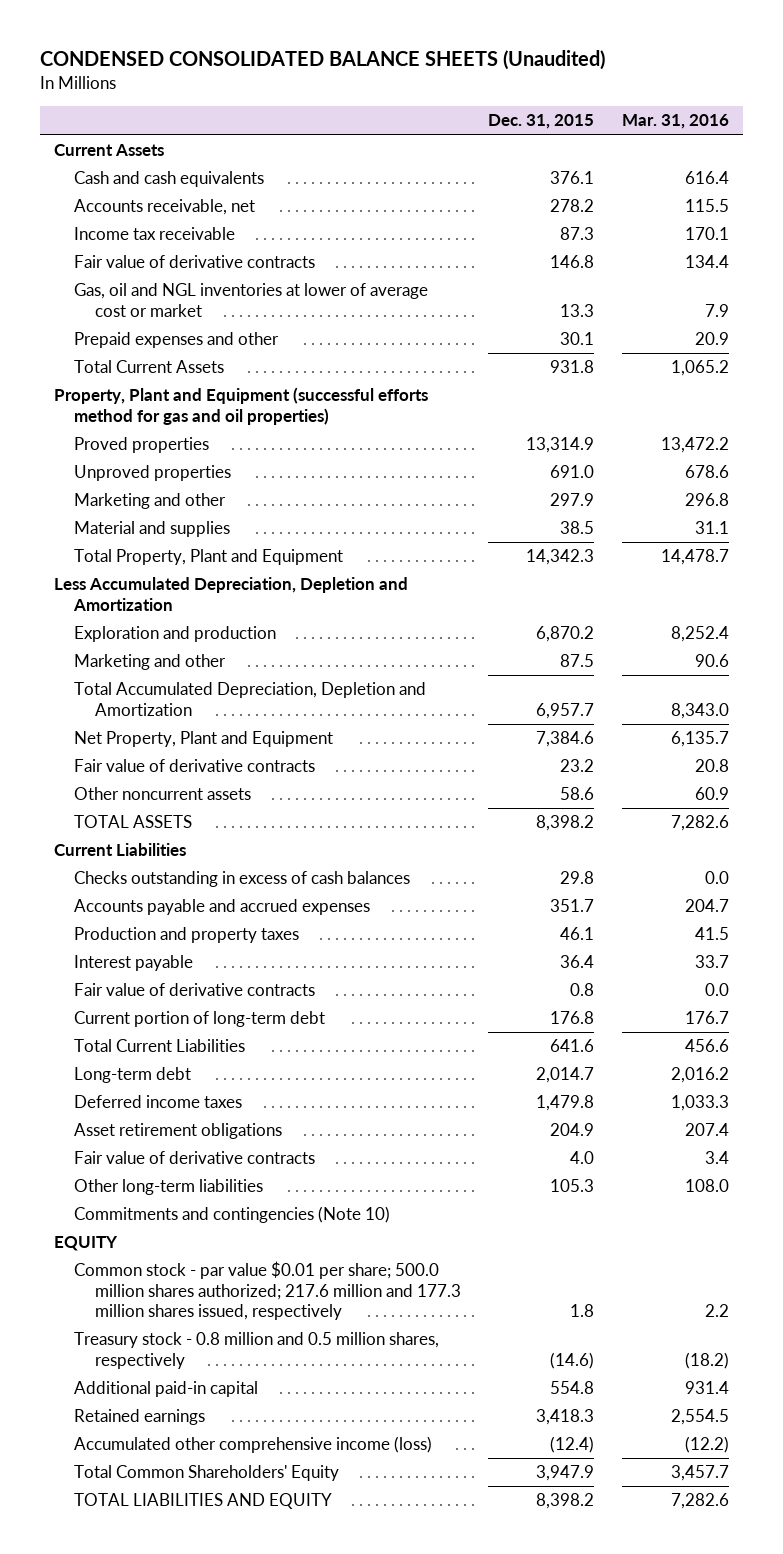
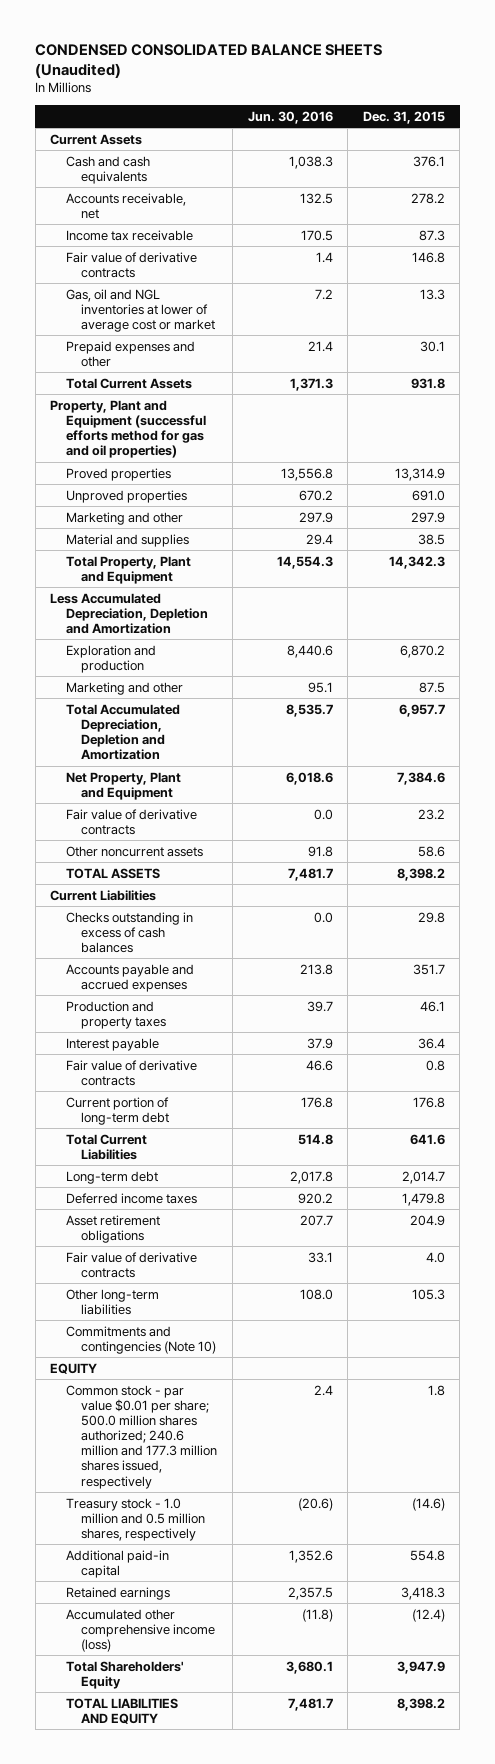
- | Dec. 31, 2015 | Mar. 31, 2016
+ | Jun. 30, 2016 | Dec. 31, 2015
- Common stock - par value $0.01 per share; 500.0 million shares authorized; 217.6 million and 177.3 million shares issued, respectively | 1.8 | 2.2
- Treasury stock - 0.8 million and 0.5 million shares, respectively | (14.6) | (18.2)
+ Common stock - par value $0.01 per share; 500.0 million shares authorized; 240.6 million and 177.3 million shares issued, respectively | 2.4 | 1.8
+ Treasury stock - 1.0 million and 0.5 million shares, respectively | (20.6) | (14.6)
- Total Common Shareholders' Equity | 3,947.9 | 3,457.7
+ Total Shareholders' Equity | 3,680.1 | 3,947.9

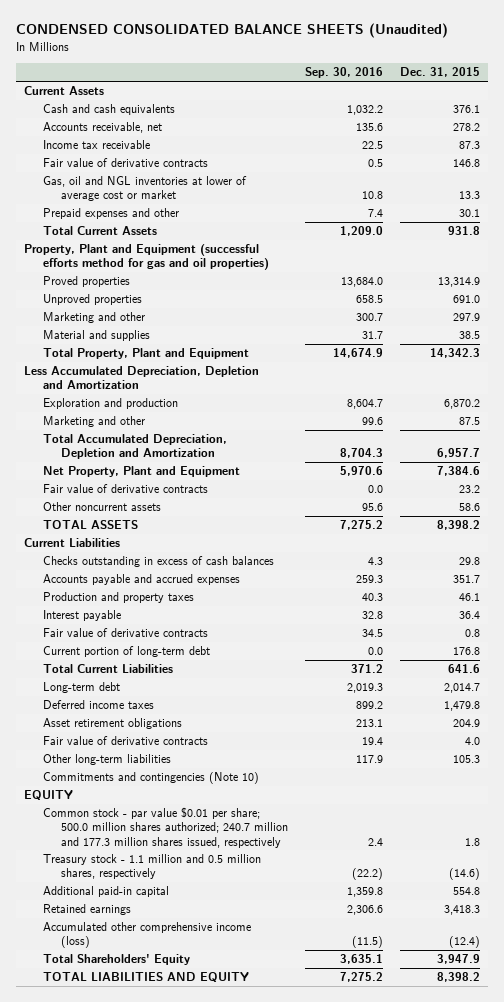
- | Jun. 30, 2016 | Dec. 31, 2015
+ | Sep. 30, 2016 | Dec. 31, 2015
- Common stock - par value $0.01 per share; 500.0 million shares authorized; 240.6 million and 177.3 million shares issued, respectively | 2.4 | 1.8
- Treasury stock - 1.0 million and 0.5 million shares, respectively | (20.6) | (14.6)
+ Common stock - par value $0.01 per share; 500.0 million shares authorized; 240.7 million and 177.3 million shares issued, respectively | 2.4 | 1.8
+ Treasury stock - 1.1 million and 0.5 million shares, respectively | (22.2) | (14.6)

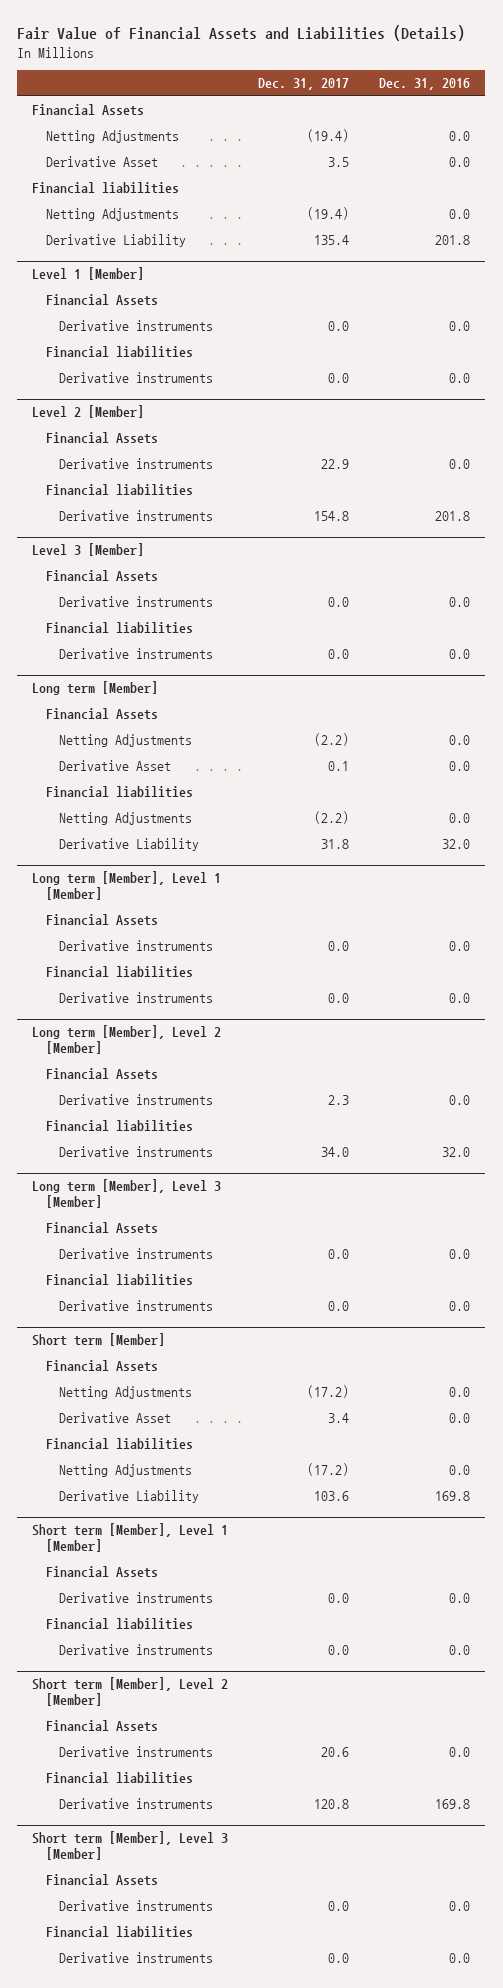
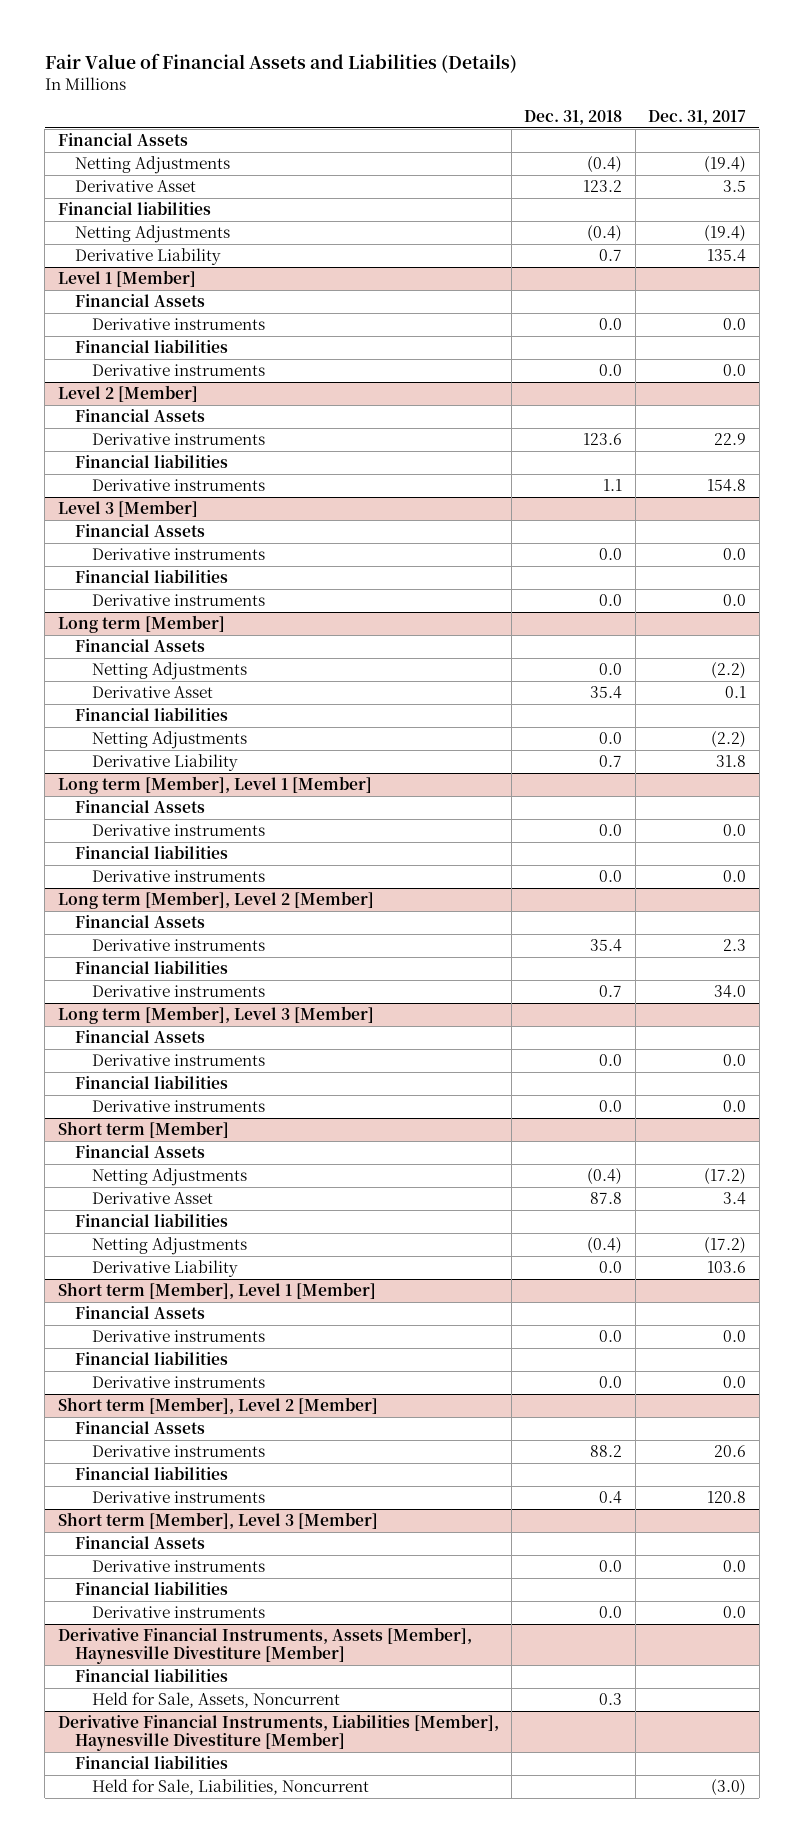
- | Dec. 31, 2017 | Dec. 31, 2016
+ | Dec. 31, 2018 | Dec. 31, 2017
+ Derivative Financial Instruments, Assets [Member], Haynesville Divestiture [Member]
+ Financial liabilities
+ Held for Sale, Assets, Noncurrent | 0.3 |
+ Derivative Financial Instruments, Liabilities [Member], Haynesville Divestiture [Member]
+ Financial liabilities
+ Held for Sale, Liabilities, Noncurrent | | (3.0)

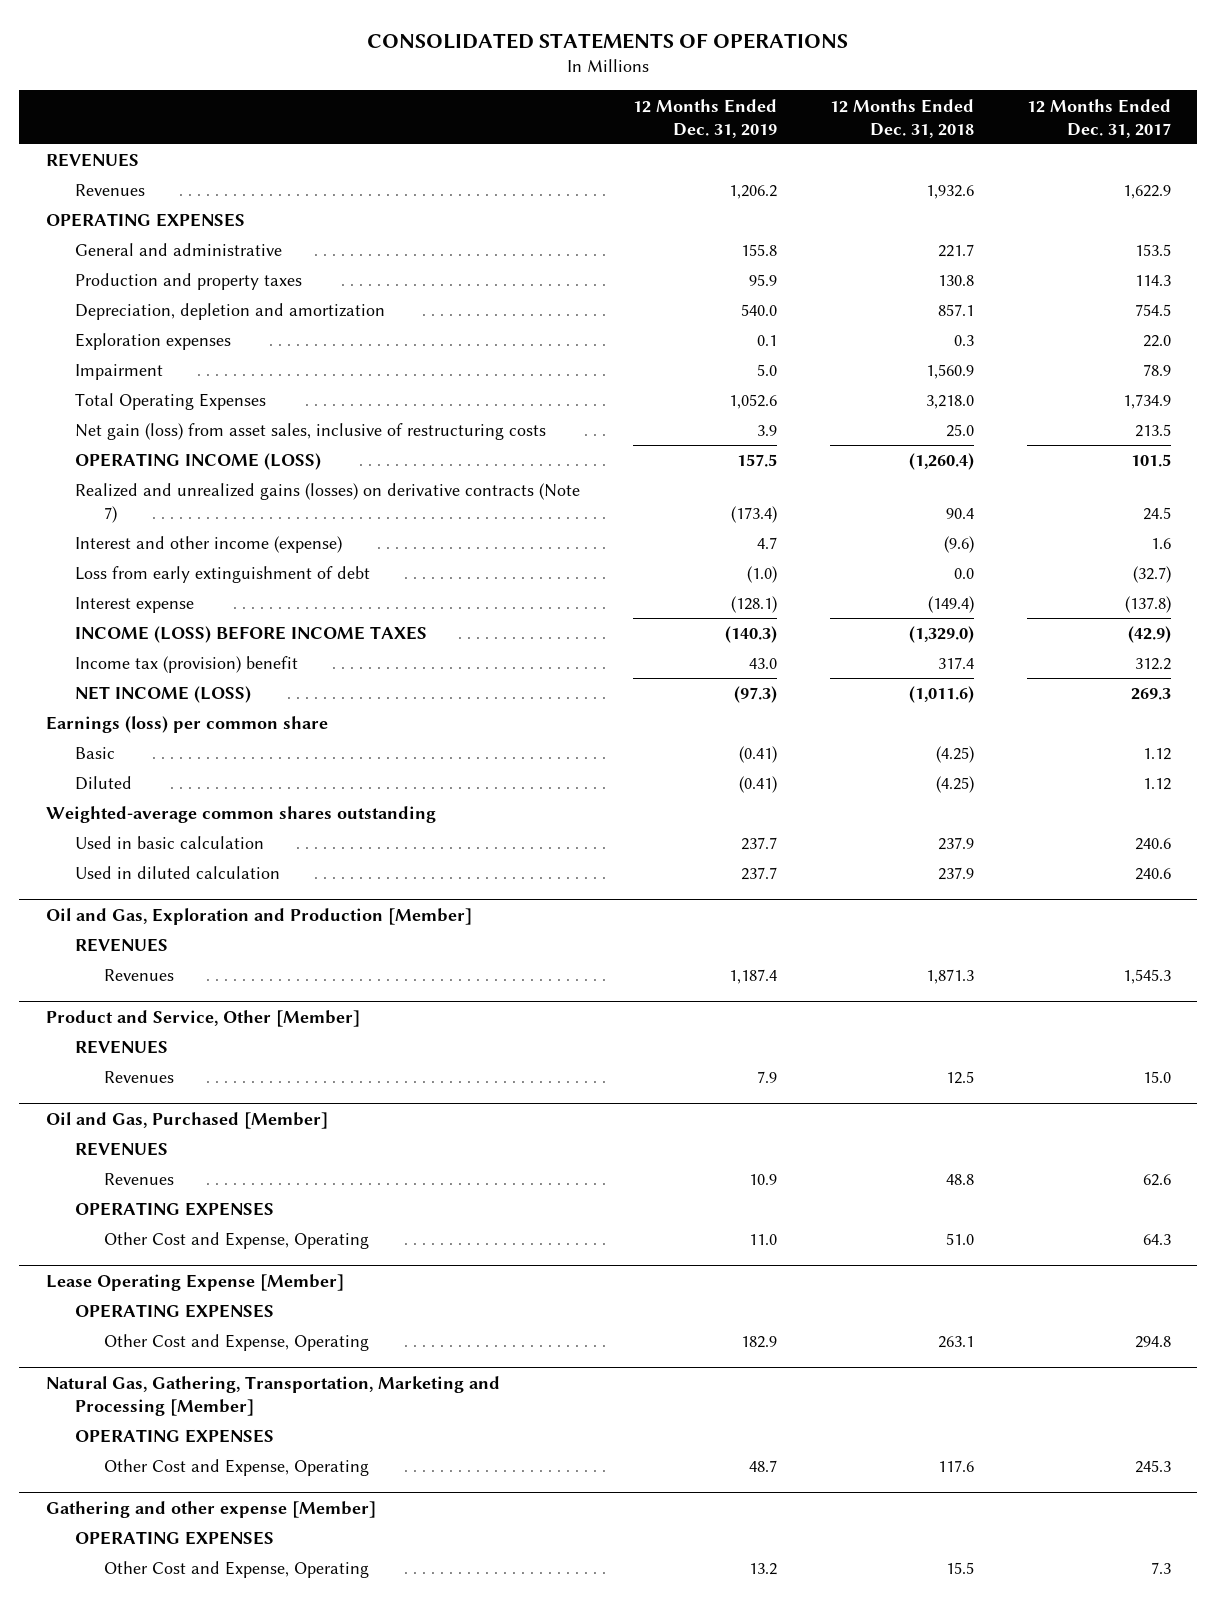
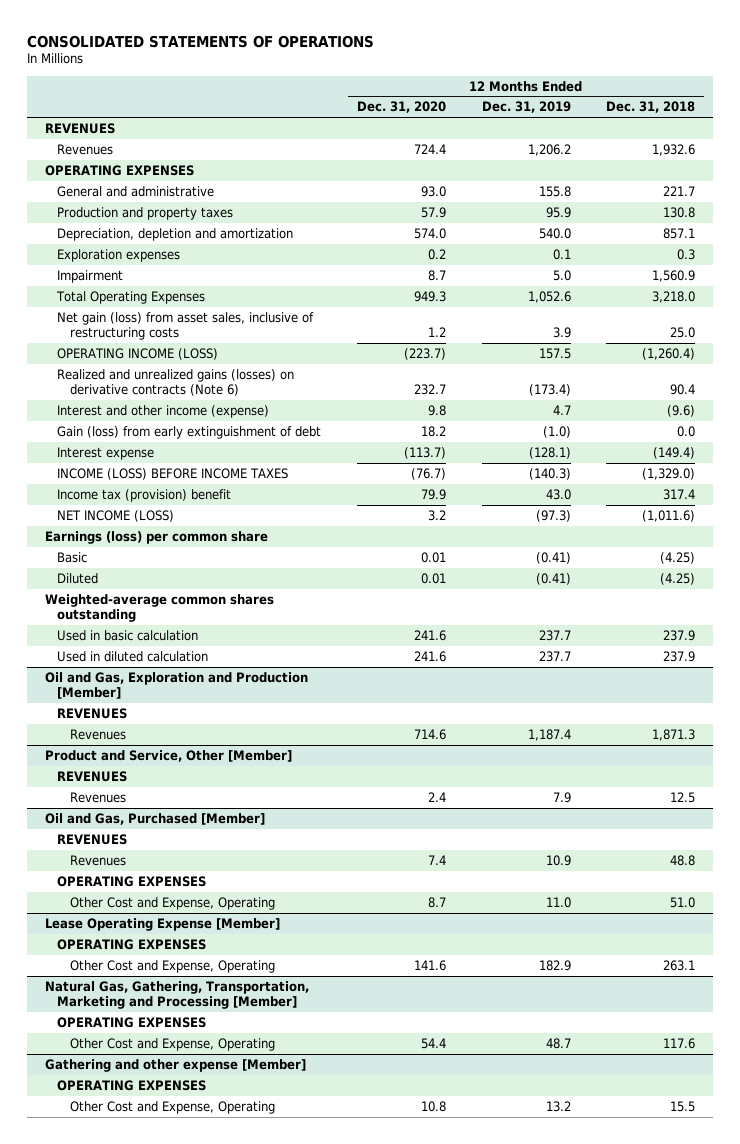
- | 12 Months Ended Dec. 31, 2019 | 12 Months Ended Dec. 31, 2018 | 12 Months Ended Dec. 31, 2017
+ | 12 Months Ended Dec. 31, 2020 | 12 Months Ended Dec. 31, 2019 | 12 Months Ended Dec. 31, 2018
- Realized and unrealized gains (losses) on derivative contracts (Note 7) | (173.4) | 90.4 | 24.5
+ Realized and unrealized gains (losses) on derivative contracts (Note 6) | 232.7 | (173.4) | 90.4
- Loss from early extinguishment of debt | (1.0) | 0.0 | (32.7)
+ Gain (loss) from early extinguishment of debt | 18.2 | (1.0) | 0.0

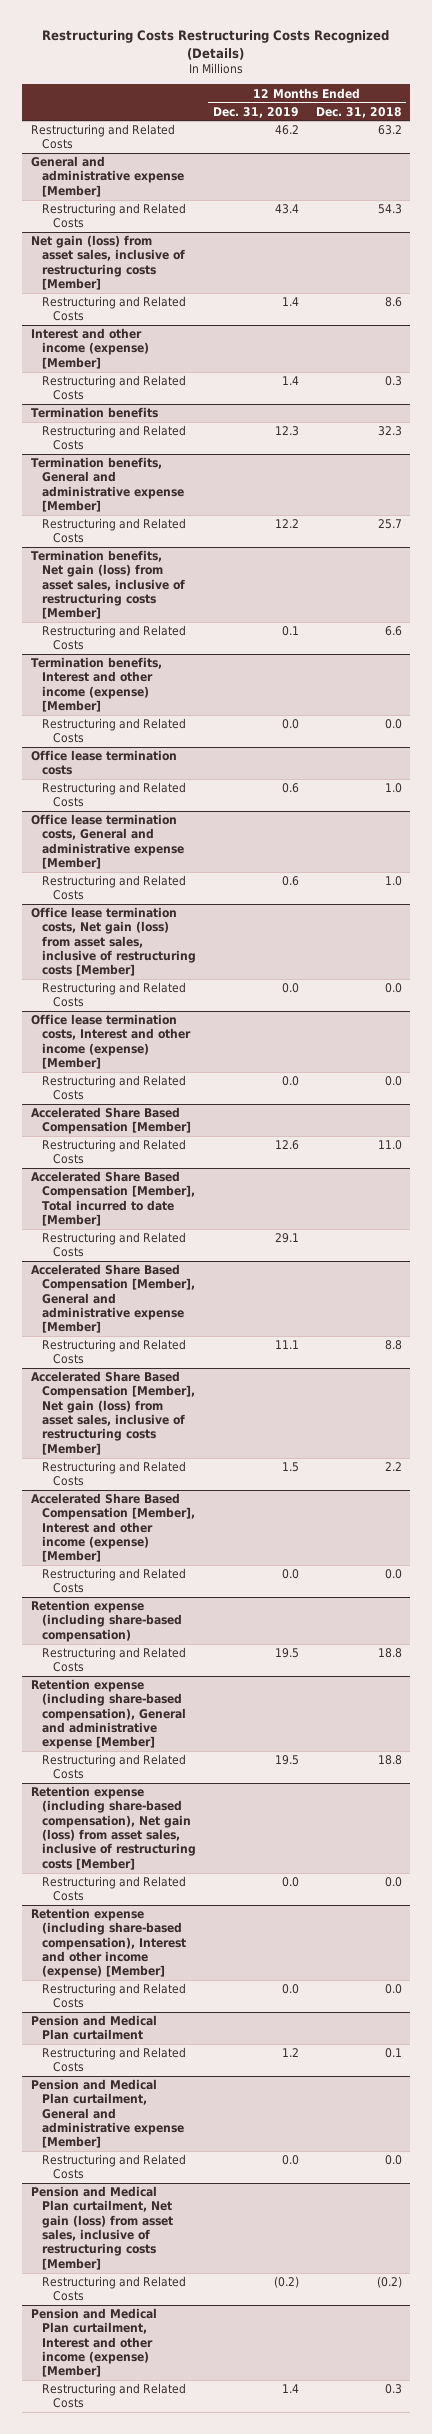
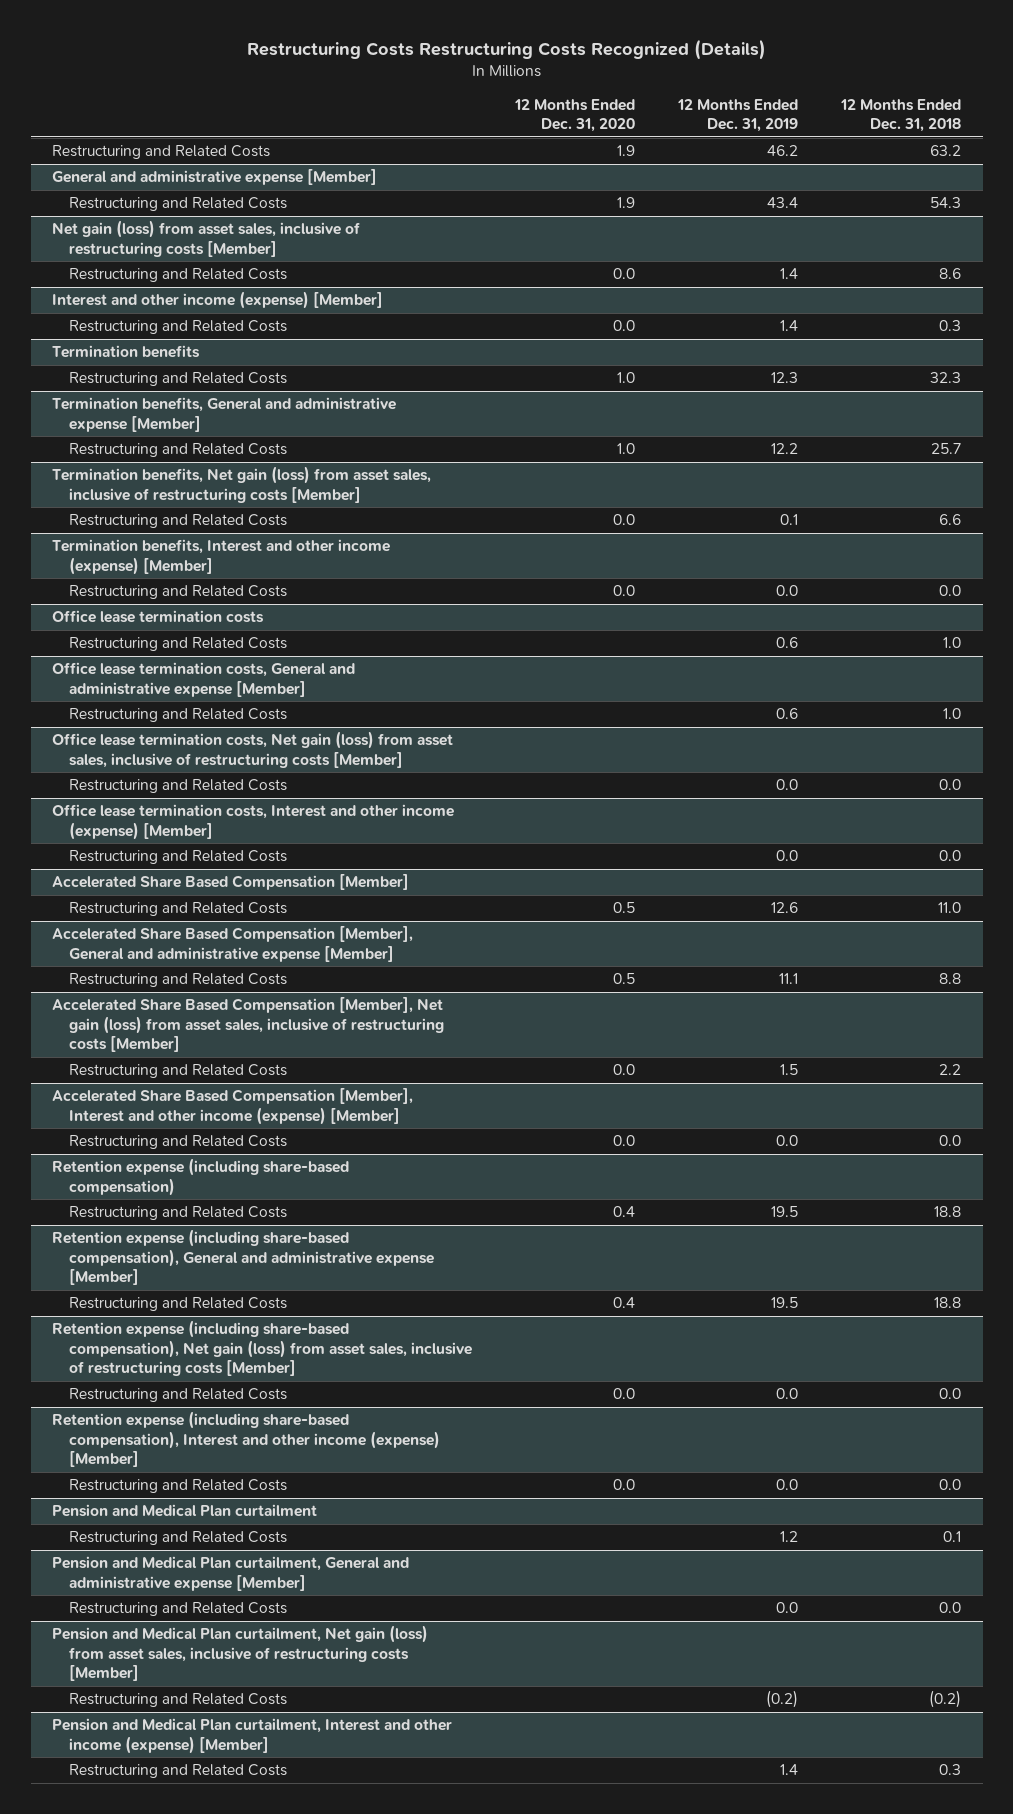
- | 12 Months Ended Dec. 31, 2019 | 12 Months Ended Dec. 31, 2018
+ | 12 Months Ended Dec. 31, 2020 | 12 Months Ended Dec. 31, 2019 | 12 Months Ended Dec. 31, 2018
- Accelerated Share Based Compensation [Member], Total incurred to date [Member]
- Restructuring and Related Costs | 29.1 |

